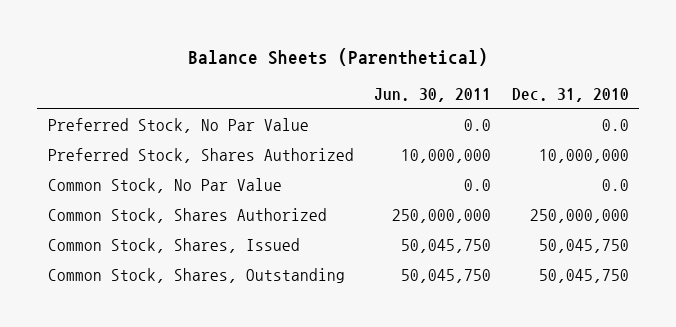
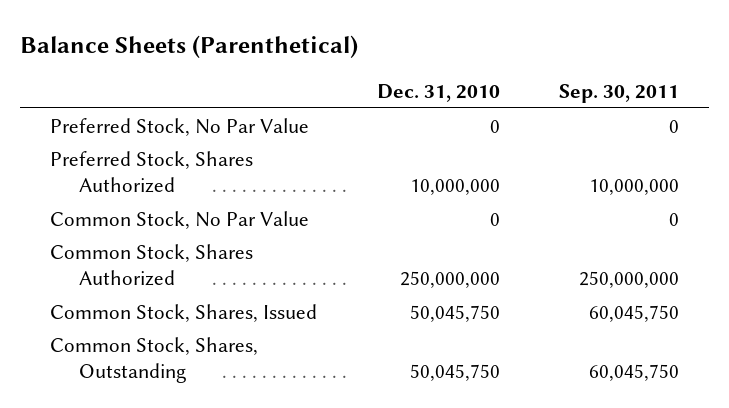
- | Jun. 30, 2011 | Dec. 31, 2010
+ | Dec. 31, 2010 | Sep. 30, 2011
- Preferred Stock, No Par Value | 0.0 | 0.0
+ Preferred Stock, No Par Value | 0 | 0
- Common Stock, No Par Value | 0.0 | 0.0
+ Common Stock, No Par Value | 0 | 0

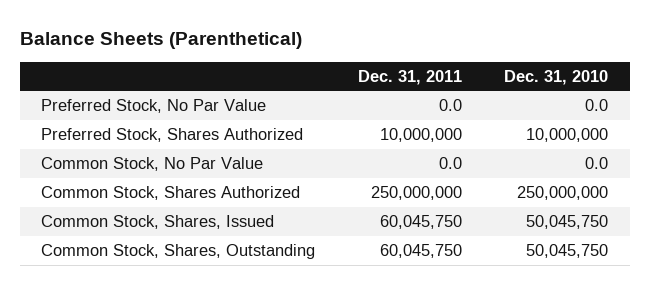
- | Dec. 31, 2010 | Sep. 30, 2011
+ | Dec. 31, 2011 | Dec. 31, 2010
- Preferred Stock, No Par Value | 0 | 0
+ Preferred Stock, No Par Value | 0.0 | 0.0
- Common Stock, No Par Value | 0 | 0
+ Common Stock, No Par Value | 0.0 | 0.0

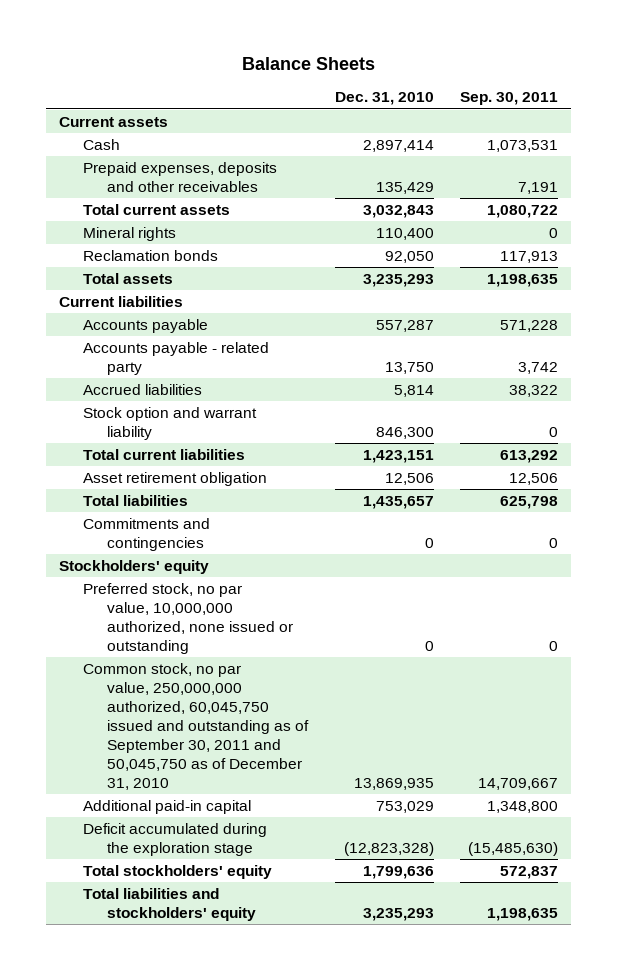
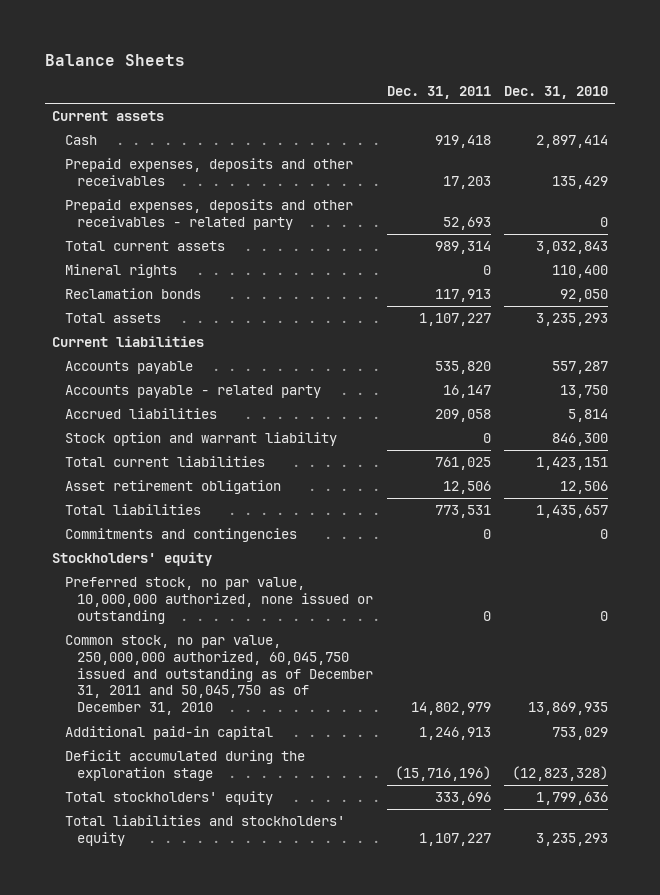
- | Dec. 31, 2010 | Sep. 30, 2011
+ | Dec. 31, 2011 | Dec. 31, 2010
+ Prepaid expenses, deposits and other receivables - related party | 52,693 | 0
- Common stock, no par value, 250,000,000 authorized, 60,045,750 issued and outstanding as of September 30, 2011 and 50,045,750 as of December 31, 2010 | 13,869,935 | 14,709,667
+ Common stock, no par value, 250,000,000 authorized, 60,045,750 issued and outstanding as of December 31, 2011 and 50,045,750 as of December 31, 2010 | 14,802,979 | 13,869,935

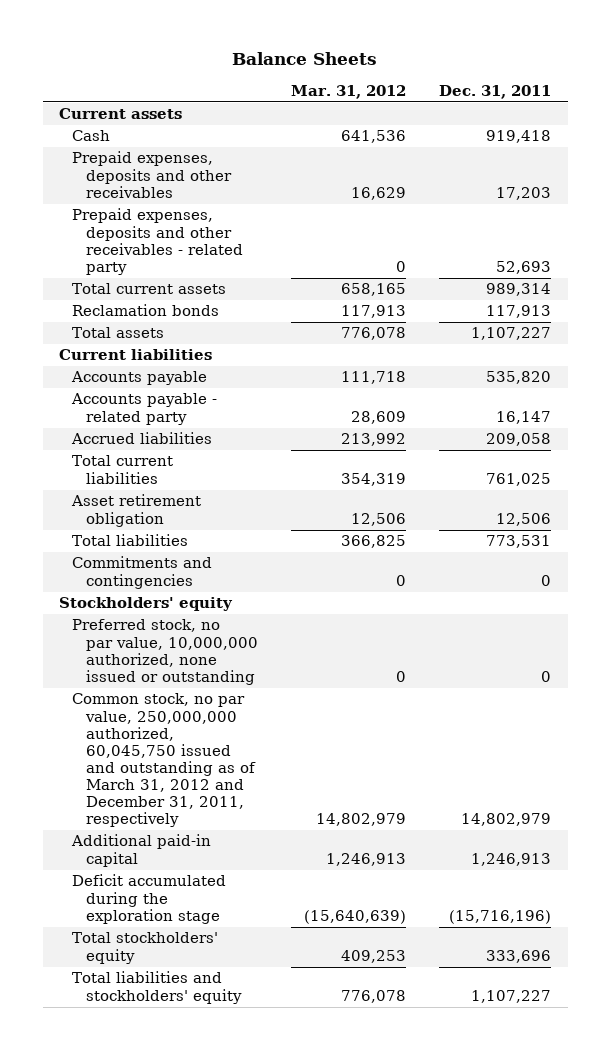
- | Dec. 31, 2011 | Dec. 31, 2010
+ | Mar. 31, 2012 | Dec. 31, 2011
- Mineral rights | 0 | 110,400
- Stock option and warrant liability | 0 | 846,300
- Common stock, no par value, 250,000,000 authorized, 60,045,750 issued and outstanding as of December 31, 2011 and 50,045,750 as of December 31, 2010 | 14,802,979 | 13,869,935
+ Common stock, no par value, 250,000,000 authorized, 60,045,750 issued and outstanding as of March 31, 2012 and December 31, 2011, respectively | 14,802,979 | 14,802,979

